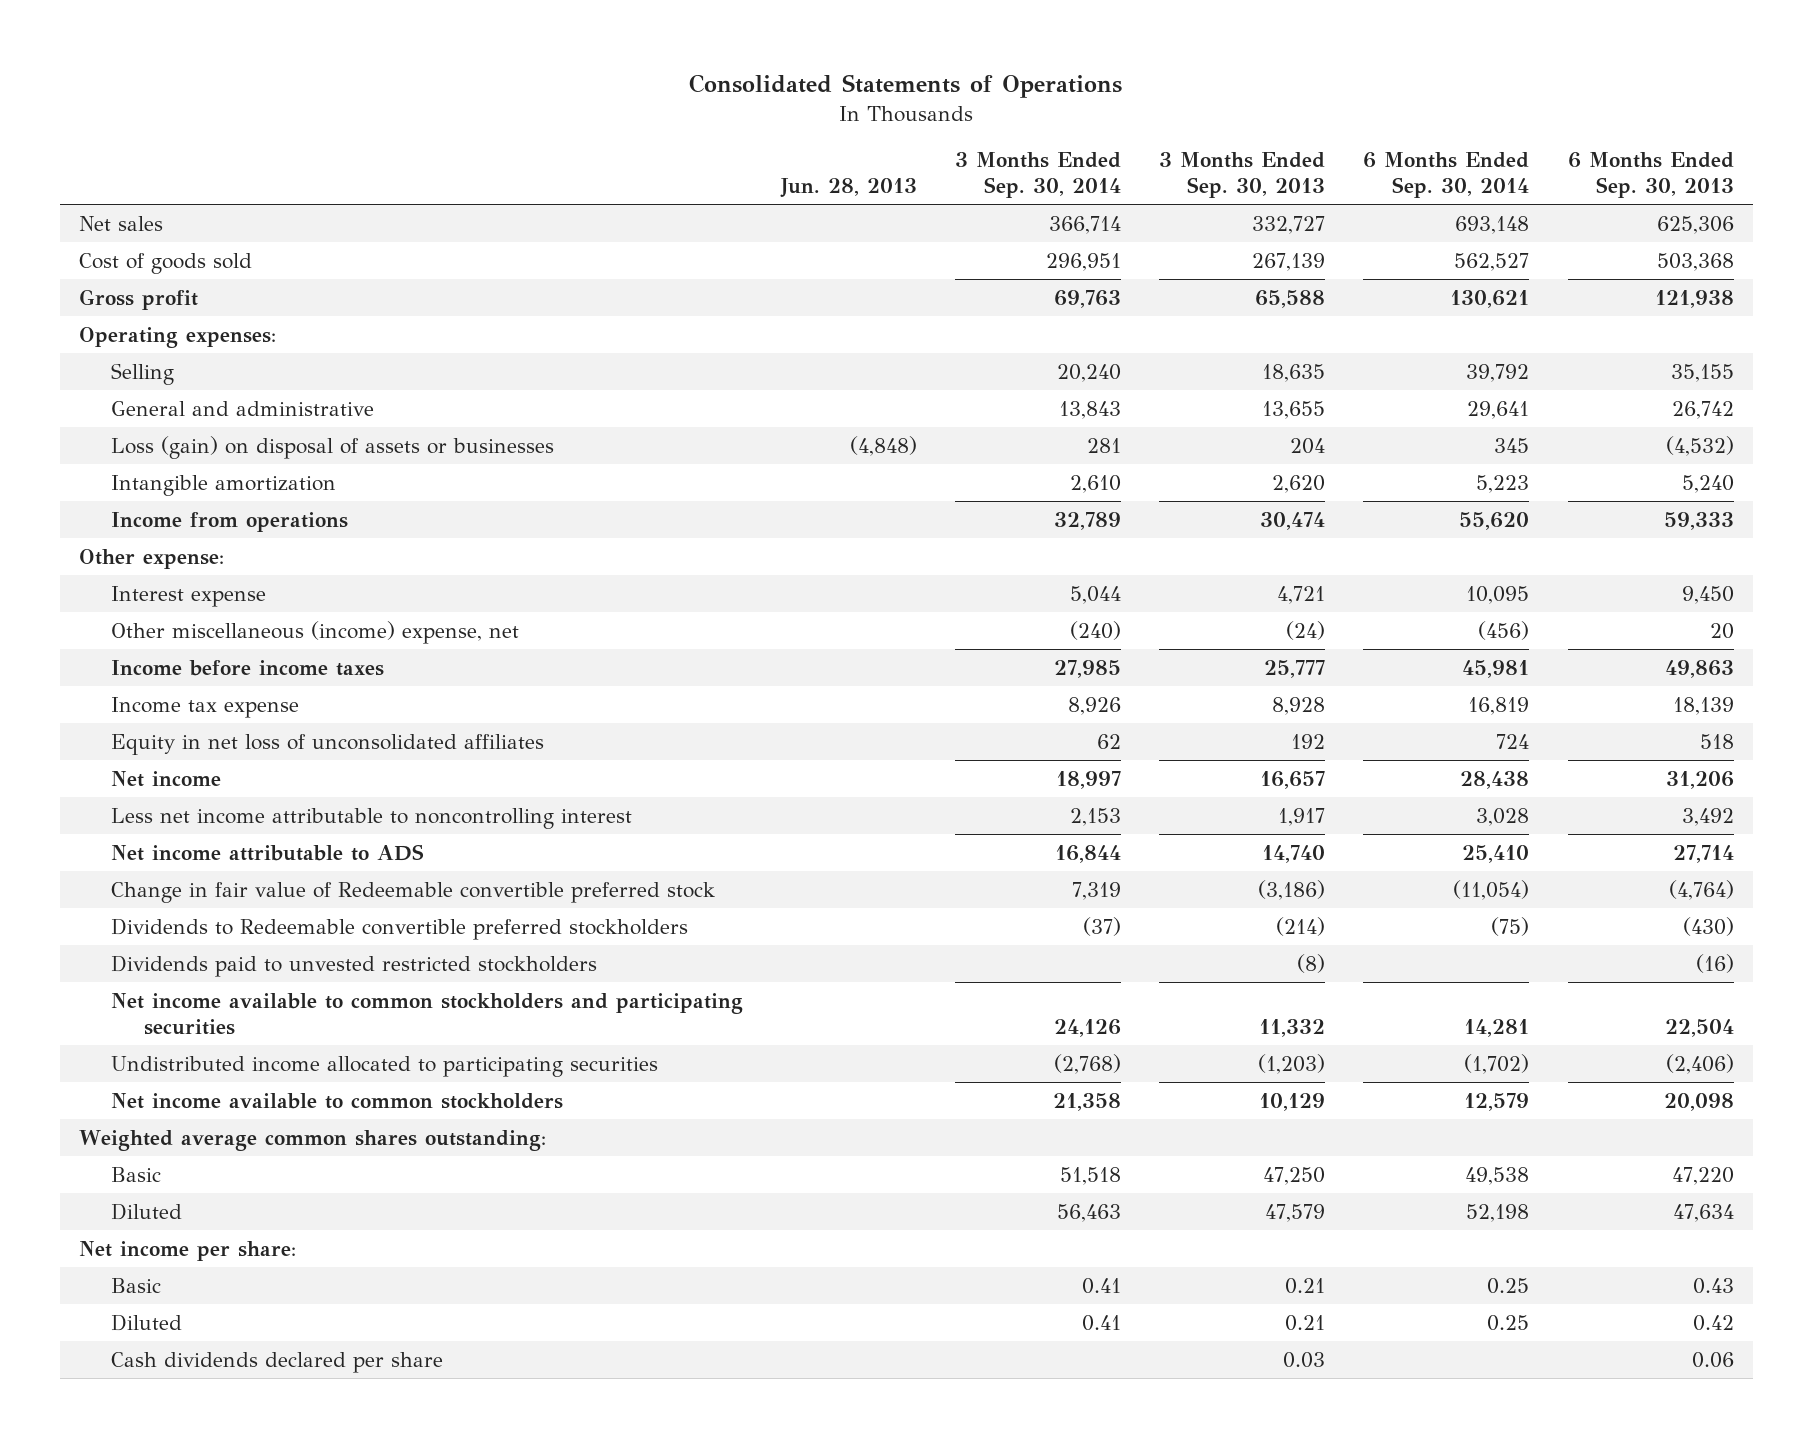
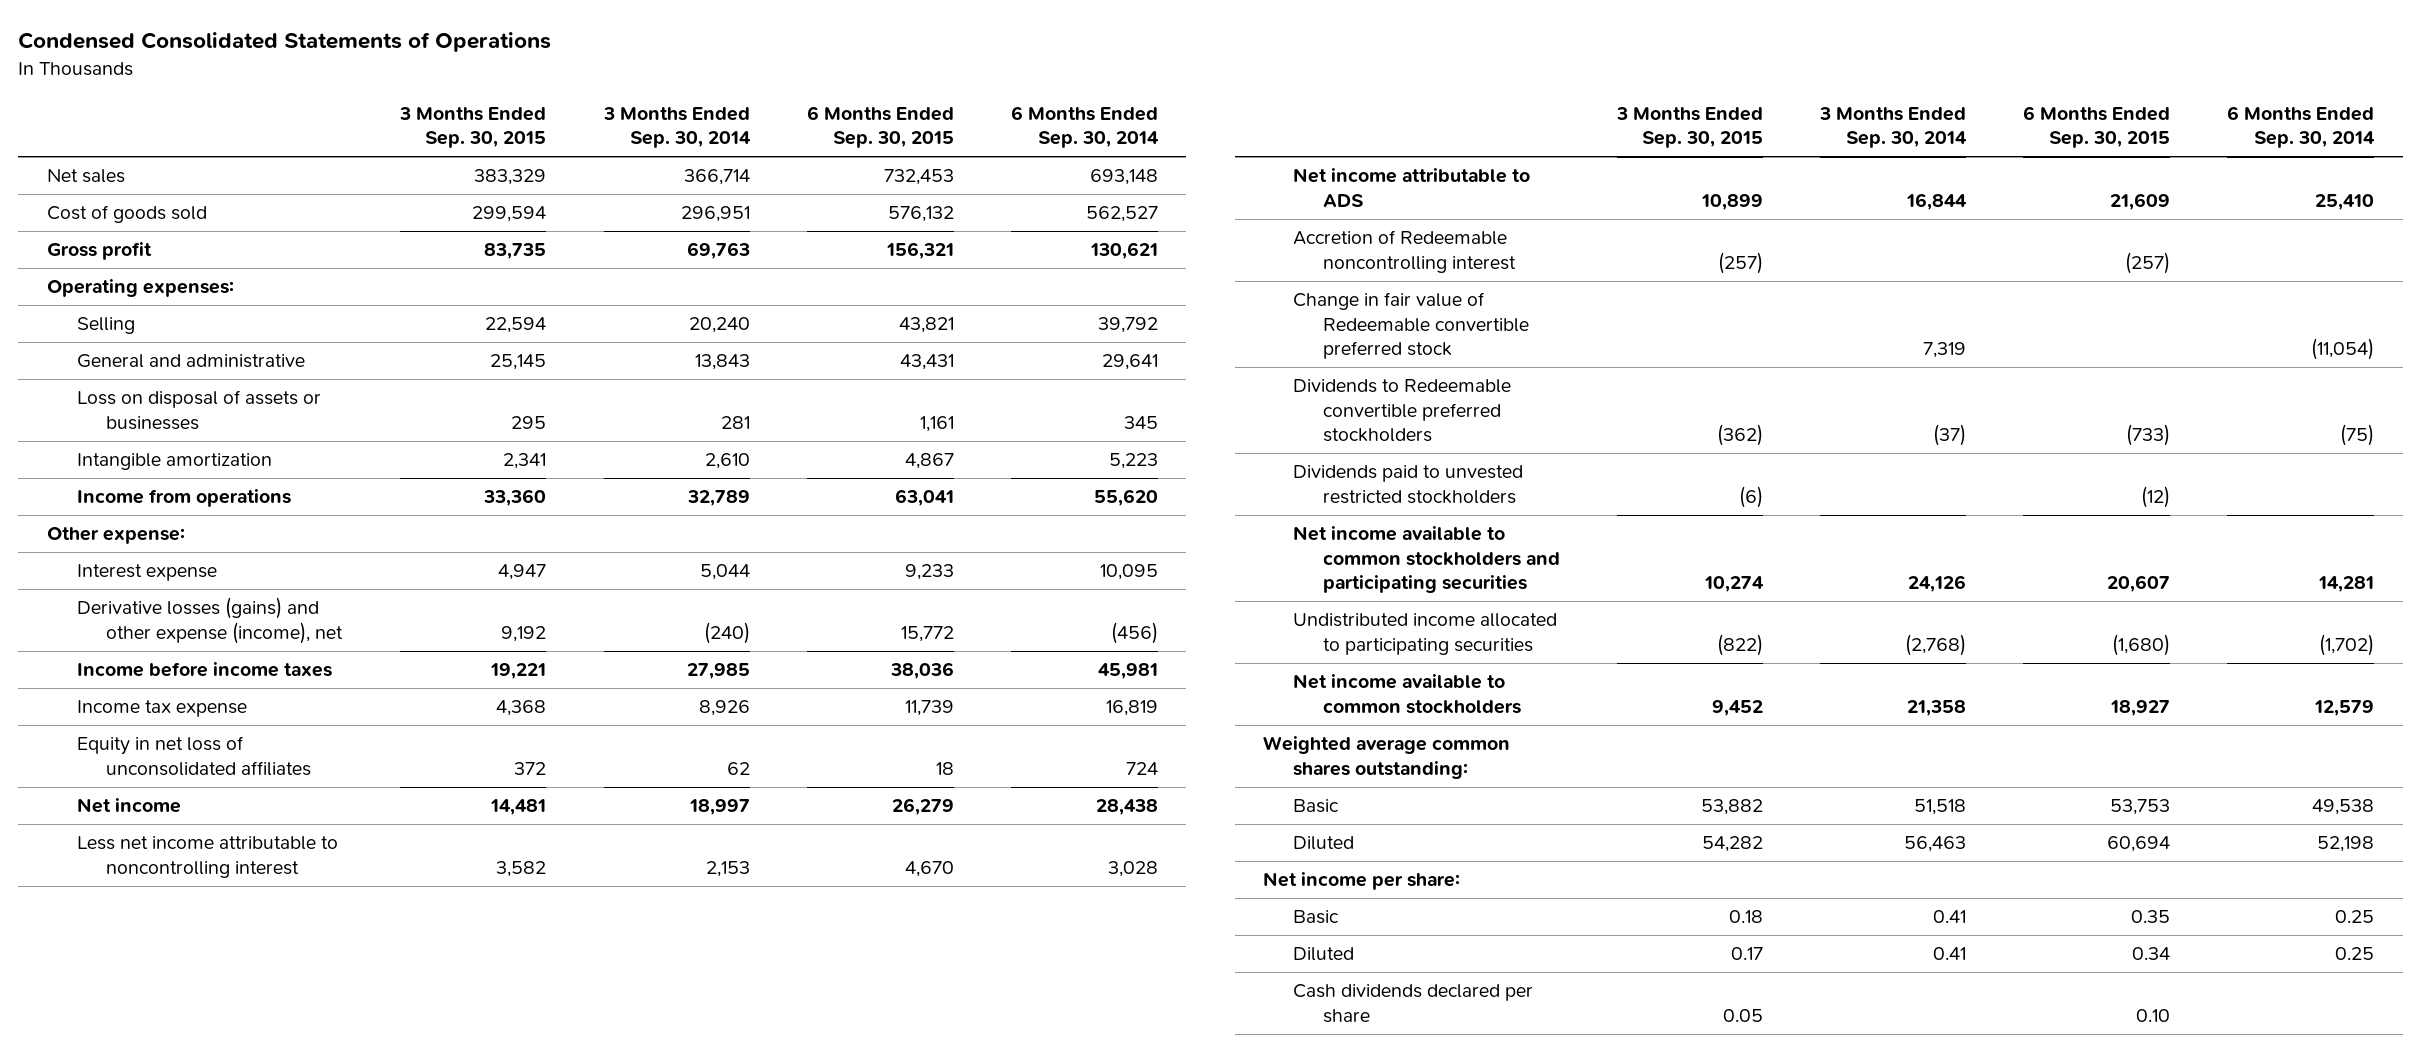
- Consolidated Statements of Operations
+ Condensed Consolidated Statements of Operations
- | Jun. 28, 2013 | 3 Months Ended Sep. 30, 2014 | 3 Months Ended Sep. 30, 2013 | 6 Months Ended Sep. 30, 2014 | 6 Months Ended Sep. 30, 2013
+ | 3 Months Ended Sep. 30, 2015 | 3 Months Ended Sep. 30, 2014 | 6 Months Ended Sep. 30, 2015 | 6 Months Ended Sep. 30, 2014
- Loss (gain) on disposal of assets or businesses | (4,848) | 281 | 204 | 345 | (4,532)
+ Loss on disposal of assets or businesses | 295 | 281 | 1,161 | 345
- Other miscellaneous (income) expense, net | | (240) | (24) | (456) | 20
+ Derivative losses (gains) and other expense (income), net | 9,192 | (240) | 15,772 | (456)
+ Accretion of Redeemable noncontrolling interest | (257) | | (257) |

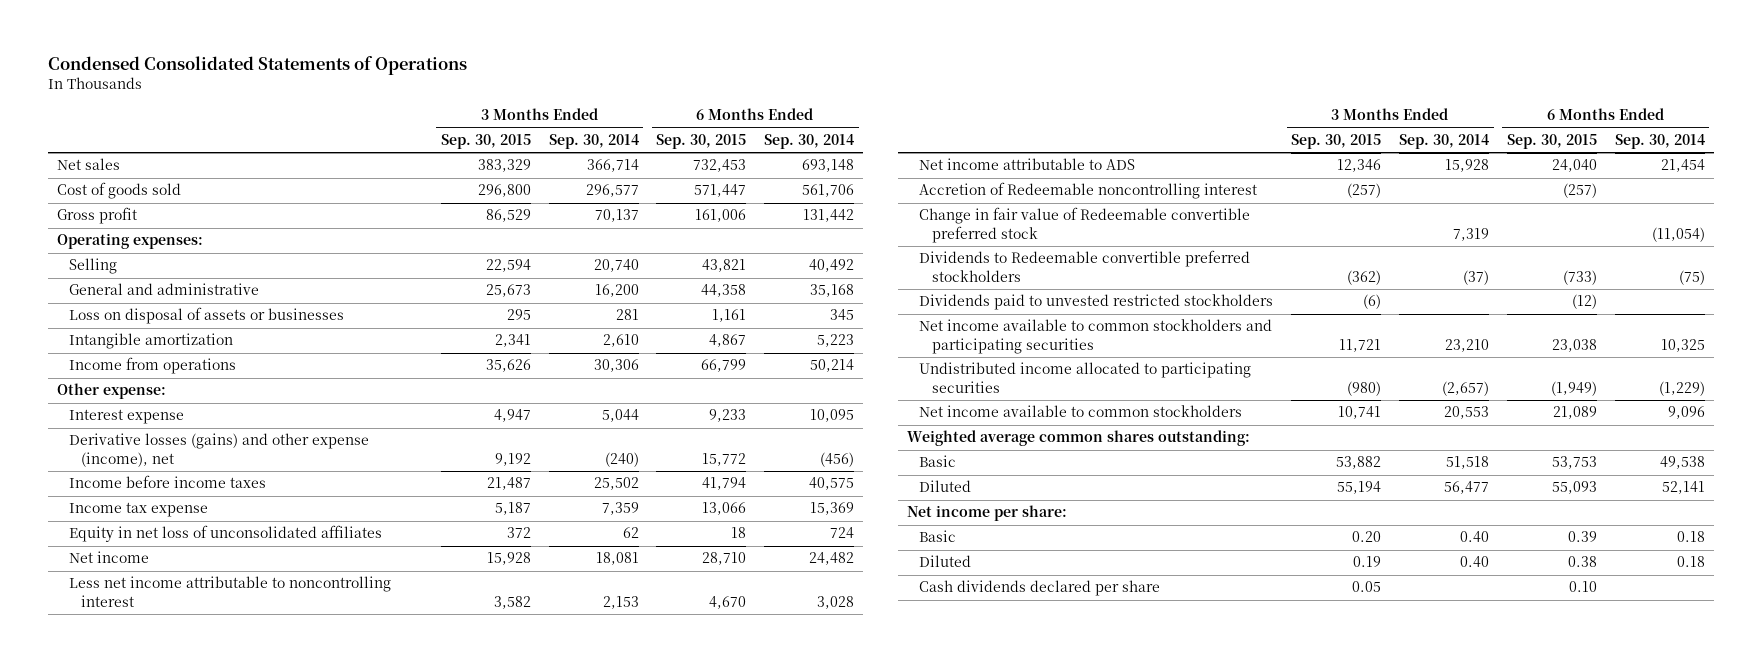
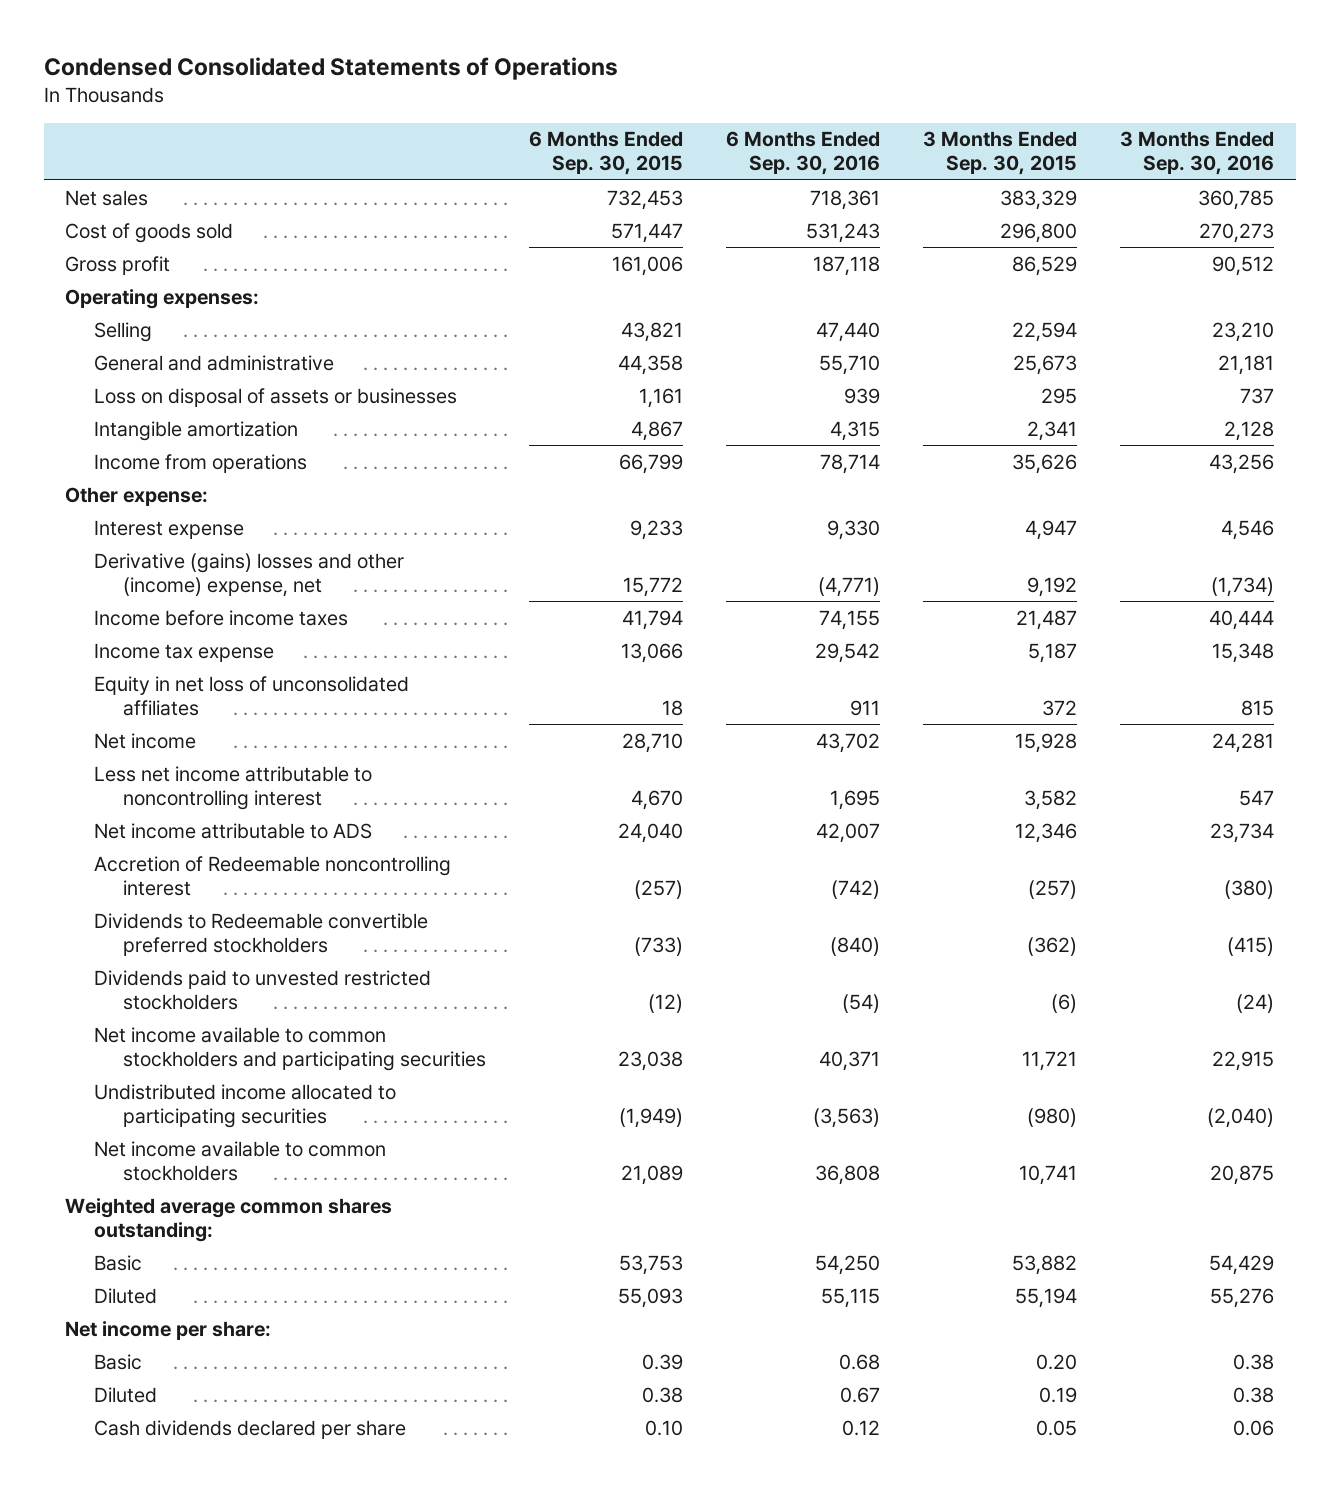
- | 3 Months Ended Sep. 30, 2015 | 3 Months Ended Sep. 30, 2014 | 6 Months Ended Sep. 30, 2015 | 6 Months Ended Sep. 30, 2014
+ | 6 Months Ended Sep. 30, 2015 | 6 Months Ended Sep. 30, 2016 | 3 Months Ended Sep. 30, 2015 | 3 Months Ended Sep. 30, 2016
- Derivative losses (gains) and other expense (income), net | 9,192 | (240) | 15,772 | (456)
+ Derivative (gains) losses and other (income) expense, net | 15,772 | (4,771) | 9,192 | (1,734)
- Change in fair value of Redeemable convertible preferred stock | | 7,319 | | (11,054)

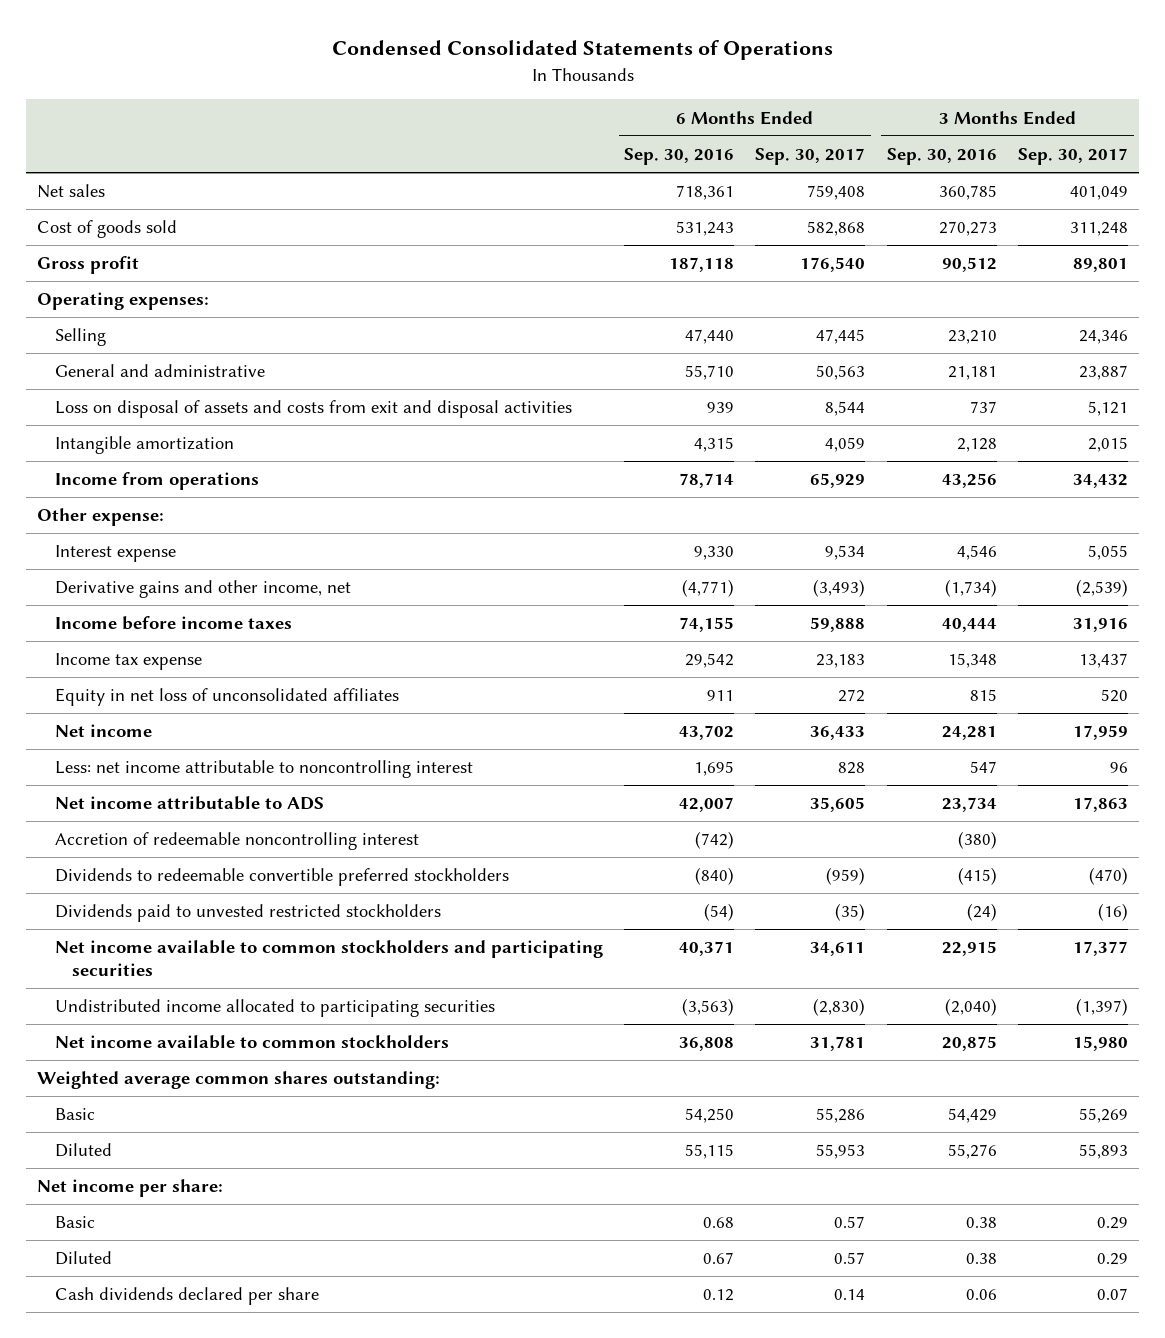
- | 6 Months Ended Sep. 30, 2015 | 6 Months Ended Sep. 30, 2016 | 3 Months Ended Sep. 30, 2015 | 3 Months Ended Sep. 30, 2016
+ | 6 Months Ended Sep. 30, 2016 | 6 Months Ended Sep. 30, 2017 | 3 Months Ended Sep. 30, 2016 | 3 Months Ended Sep. 30, 2017
- Loss on disposal of assets or businesses | 1,161 | 939 | 295 | 737
+ Loss on disposal of assets and costs from exit and disposal activities | 939 | 8,544 | 737 | 5,121
- Derivative (gains) losses and other (income) expense, net | 15,772 | (4,771) | 9,192 | (1,734)
+ Derivative gains and other income, net | (4,771) | (3,493) | (1,734) | (2,539)
- Less net income attributable to noncontrolling interest | 4,670 | 1,695 | 3,582 | 547
+ Less: net income attributable to noncontrolling interest | 1,695 | 828 | 547 | 96
- Accretion of Redeemable noncontrolling interest | (257) | (742) | (257) | (380)
- Dividends to Redeemable convertible preferred stockholders | (733) | (840) | (362) | (415)
+ Accretion of redeemable noncontrolling interest | (742) | | (380) |
+ Dividends to redeemable convertible preferred stockholders | (840) | (959) | (415) | (470)

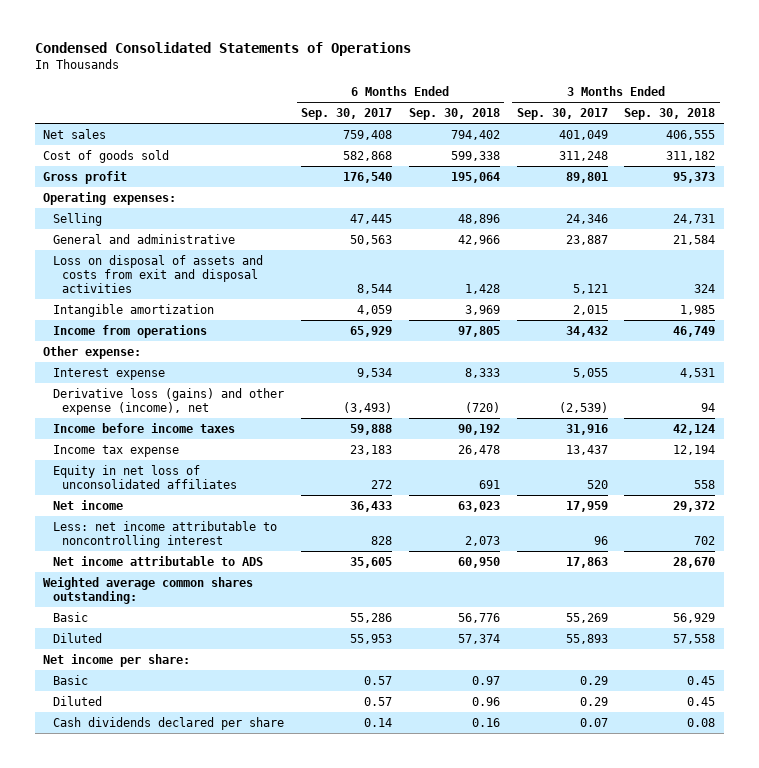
- | 6 Months Ended Sep. 30, 2016 | 6 Months Ended Sep. 30, 2017 | 3 Months Ended Sep. 30, 2016 | 3 Months Ended Sep. 30, 2017
+ | 6 Months Ended Sep. 30, 2017 | 6 Months Ended Sep. 30, 2018 | 3 Months Ended Sep. 30, 2017 | 3 Months Ended Sep. 30, 2018
- Derivative gains and other income, net | (4,771) | (3,493) | (1,734) | (2,539)
+ Derivative loss (gains) and other expense (income), net | (3,493) | (720) | (2,539) | 94
- Accretion of redeemable noncontrolling interest | (742) | | (380) |
- Dividends to redeemable convertible preferred stockholders | (840) | (959) | (415) | (470)
- Dividends paid to unvested restricted stockholders | (54) | (35) | (24) | (16)
- Net income available to common stockholders and participating securities | 40,371 | 34,611 | 22,915 | 17,377
- Undistributed income allocated to participating securities | (3,563) | (2,830) | (2,040) | (1,397)
- Net income available to common stockholders | 36,808 | 31,781 | 20,875 | 15,980

